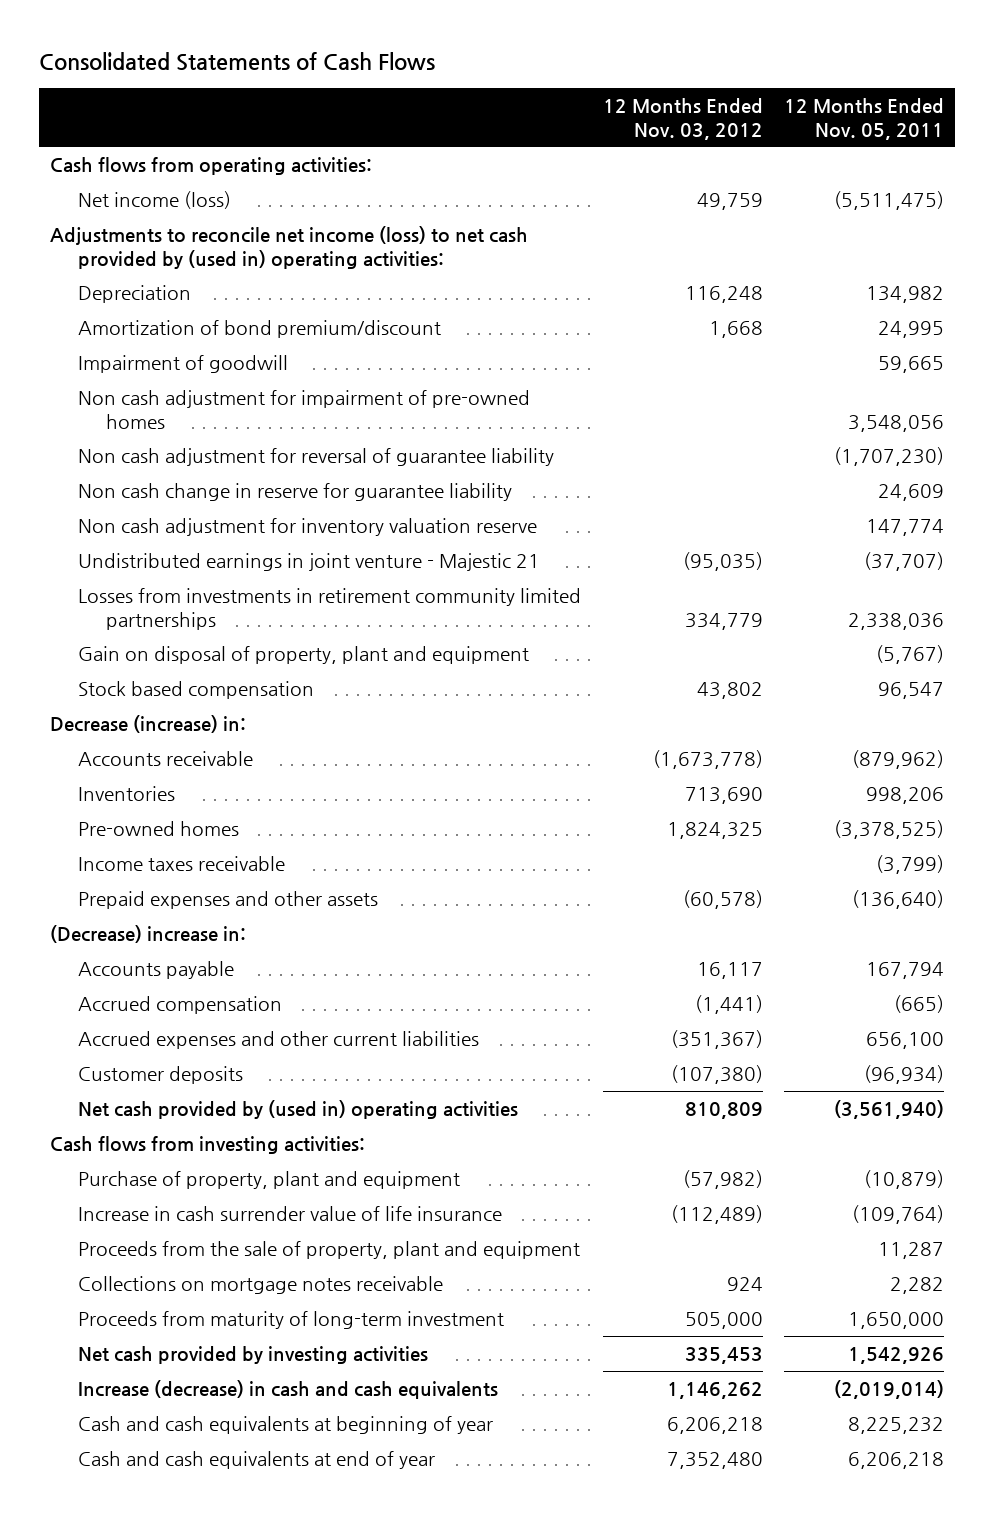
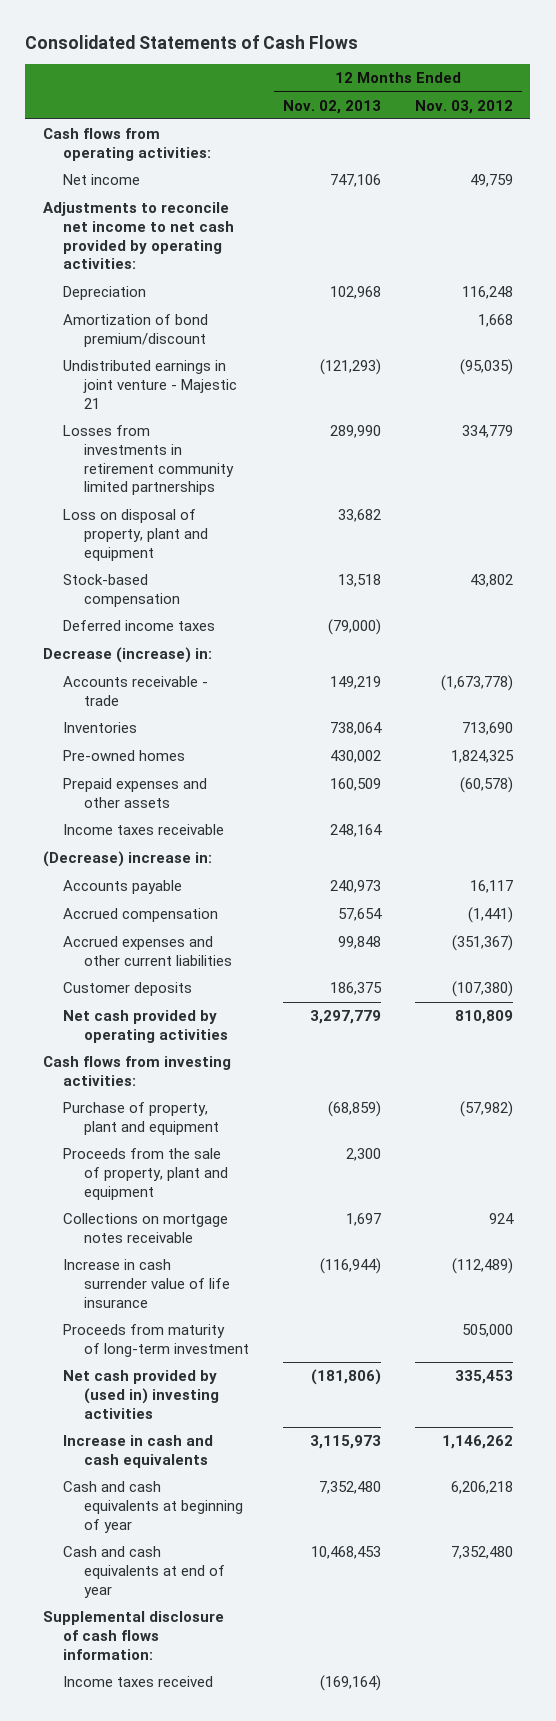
- | 12 Months Ended Nov. 03, 2012 | 12 Months Ended Nov. 05, 2011
+ | 12 Months Ended Nov. 02, 2013 | 12 Months Ended Nov. 03, 2012
- Net income (loss) | 49,759 | (5,511,475)
- Adjustments to reconcile net income (loss) to net cash provided by (used in) operating activities:
+ Net income | 747,106 | 49,759
+ Adjustments to reconcile net income to net cash provided by operating activities:
- Impairment of goodwill | | 59,665
- Non cash adjustment for impairment of pre-owned homes | | 3,548,056
- Non cash adjustment for reversal of guarantee liability | | (1,707,230)
- Non cash change in reserve for guarantee liability | | 24,609
- Non cash adjustment for inventory valuation reserve | | 147,774
- Gain on disposal of property, plant and equipment | | (5,767)
- Stock based compensation | 43,802 | 96,547
+ Loss on disposal of property, plant and equipment | 33,682 |
+ Stock-based compensation | 13,518 | 43,802
+ Deferred income taxes | (79,000) |
- Accounts receivable | (1,673,778) | (879,962)
+ Accounts receivable - trade | 149,219 | (1,673,778)
moved down: Income taxes receivable | 248,164 |
- Net cash provided by (used in) operating activities | 810,809 | (3,561,940)
+ Net cash provided by operating activities | 3,297,779 | 810,809
moved down: Increase in cash surrender value of life insurance | (116,944) | (112,489)
- Net cash provided by investing activities | 335,453 | 1,542,926
- Increase (decrease) in cash and cash equivalents | 1,146,262 | (2,019,014)
+ Net cash provided by (used in) investing activities | (181,806) | 335,453
+ Increase in cash and cash equivalents | 3,115,973 | 1,146,262
+ Supplemental disclosure of cash flows information:
+ Income taxes received | (169,164) |

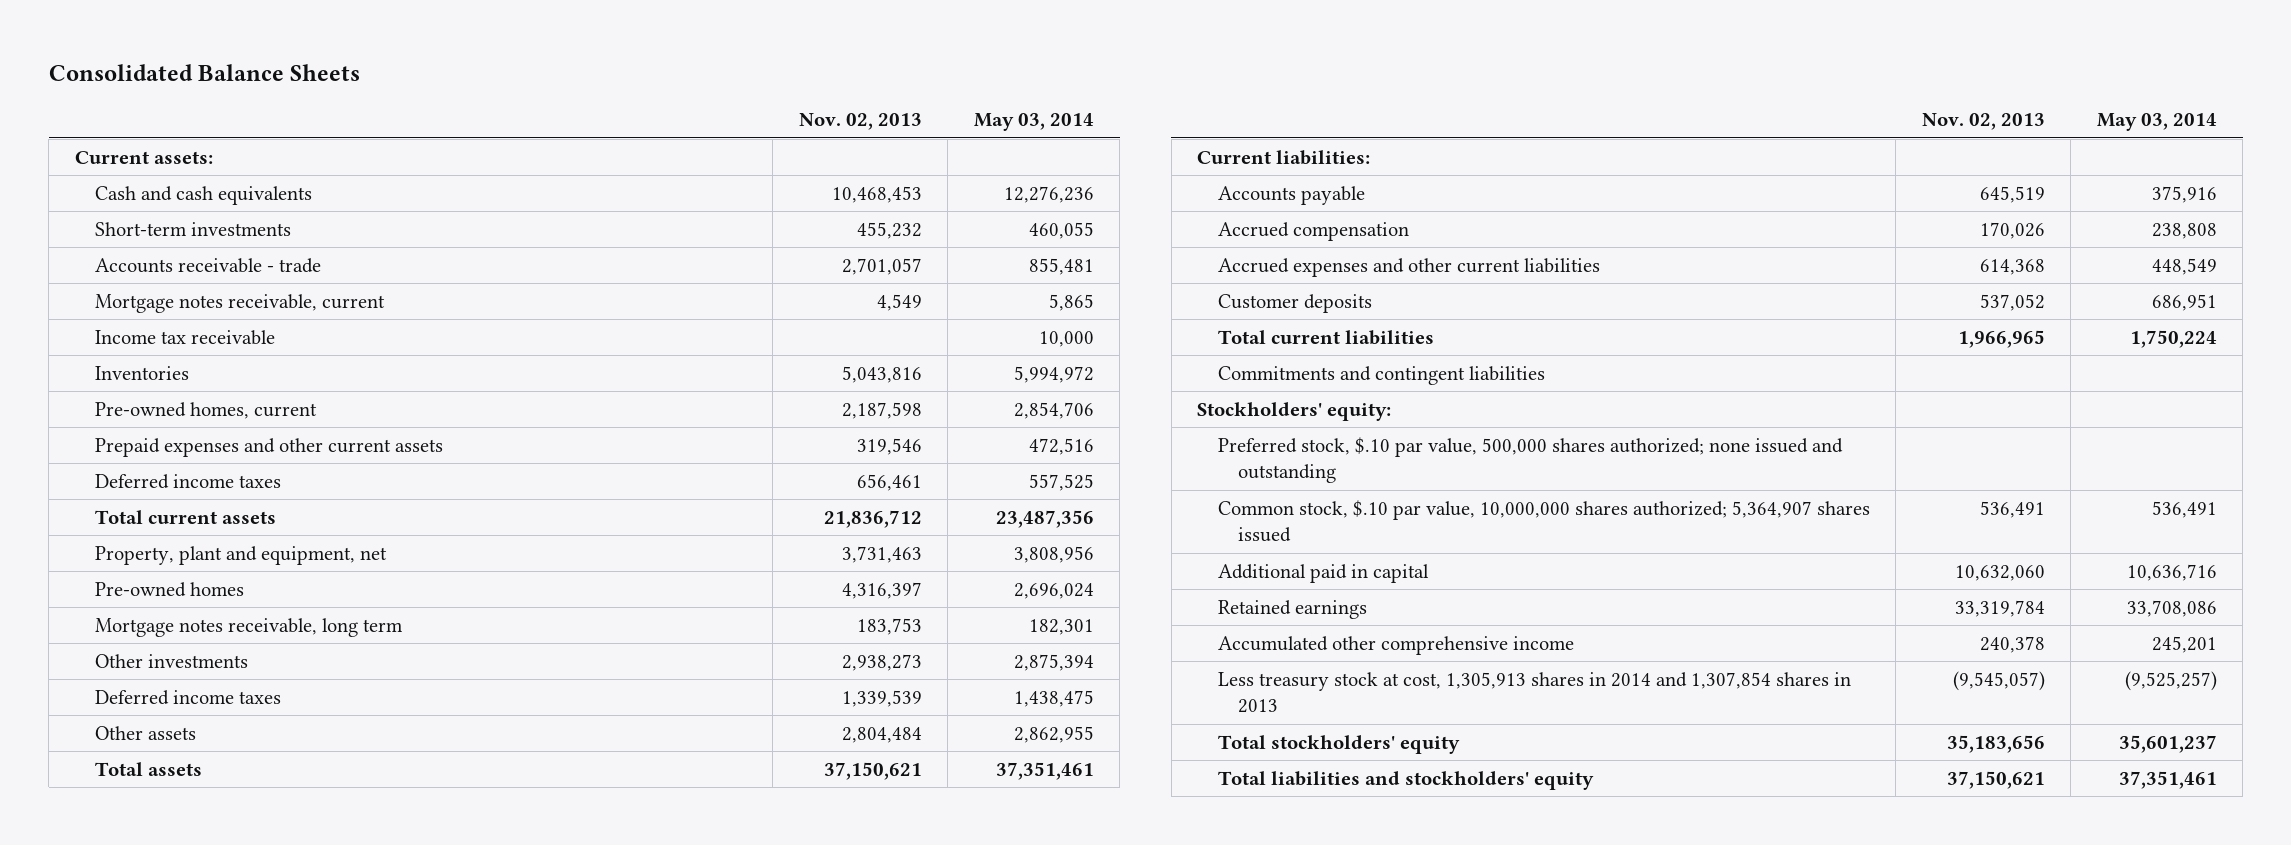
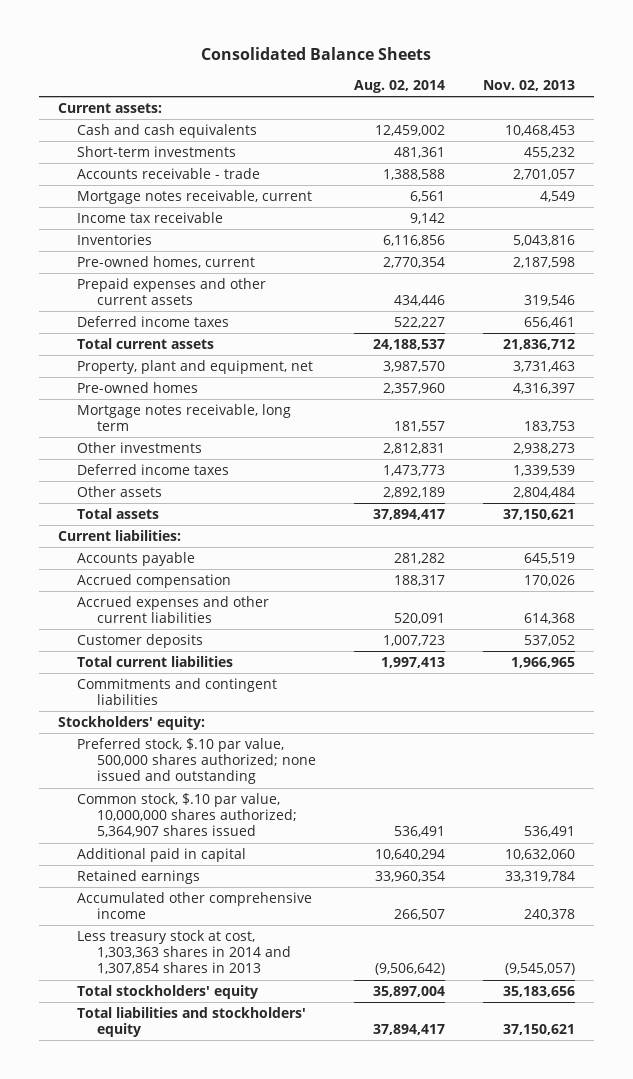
- | Nov. 02, 2013 | May 03, 2014
+ | Aug. 02, 2014 | Nov. 02, 2013
- Less treasury stock at cost, 1,305,913 shares in 2014 and 1,307,854 shares in 2013 | (9,545,057) | (9,525,257)
+ Less treasury stock at cost, 1,303,363 shares in 2014 and 1,307,854 shares in 2013 | (9,506,642) | (9,545,057)

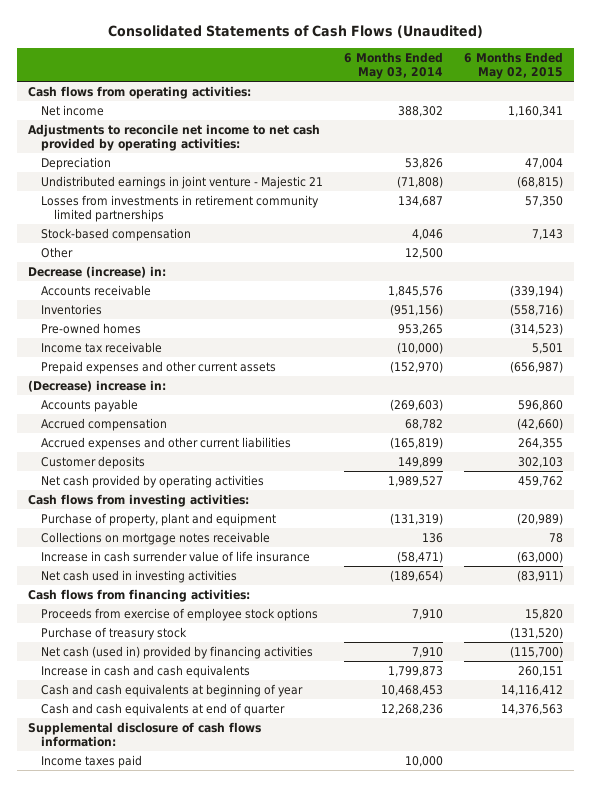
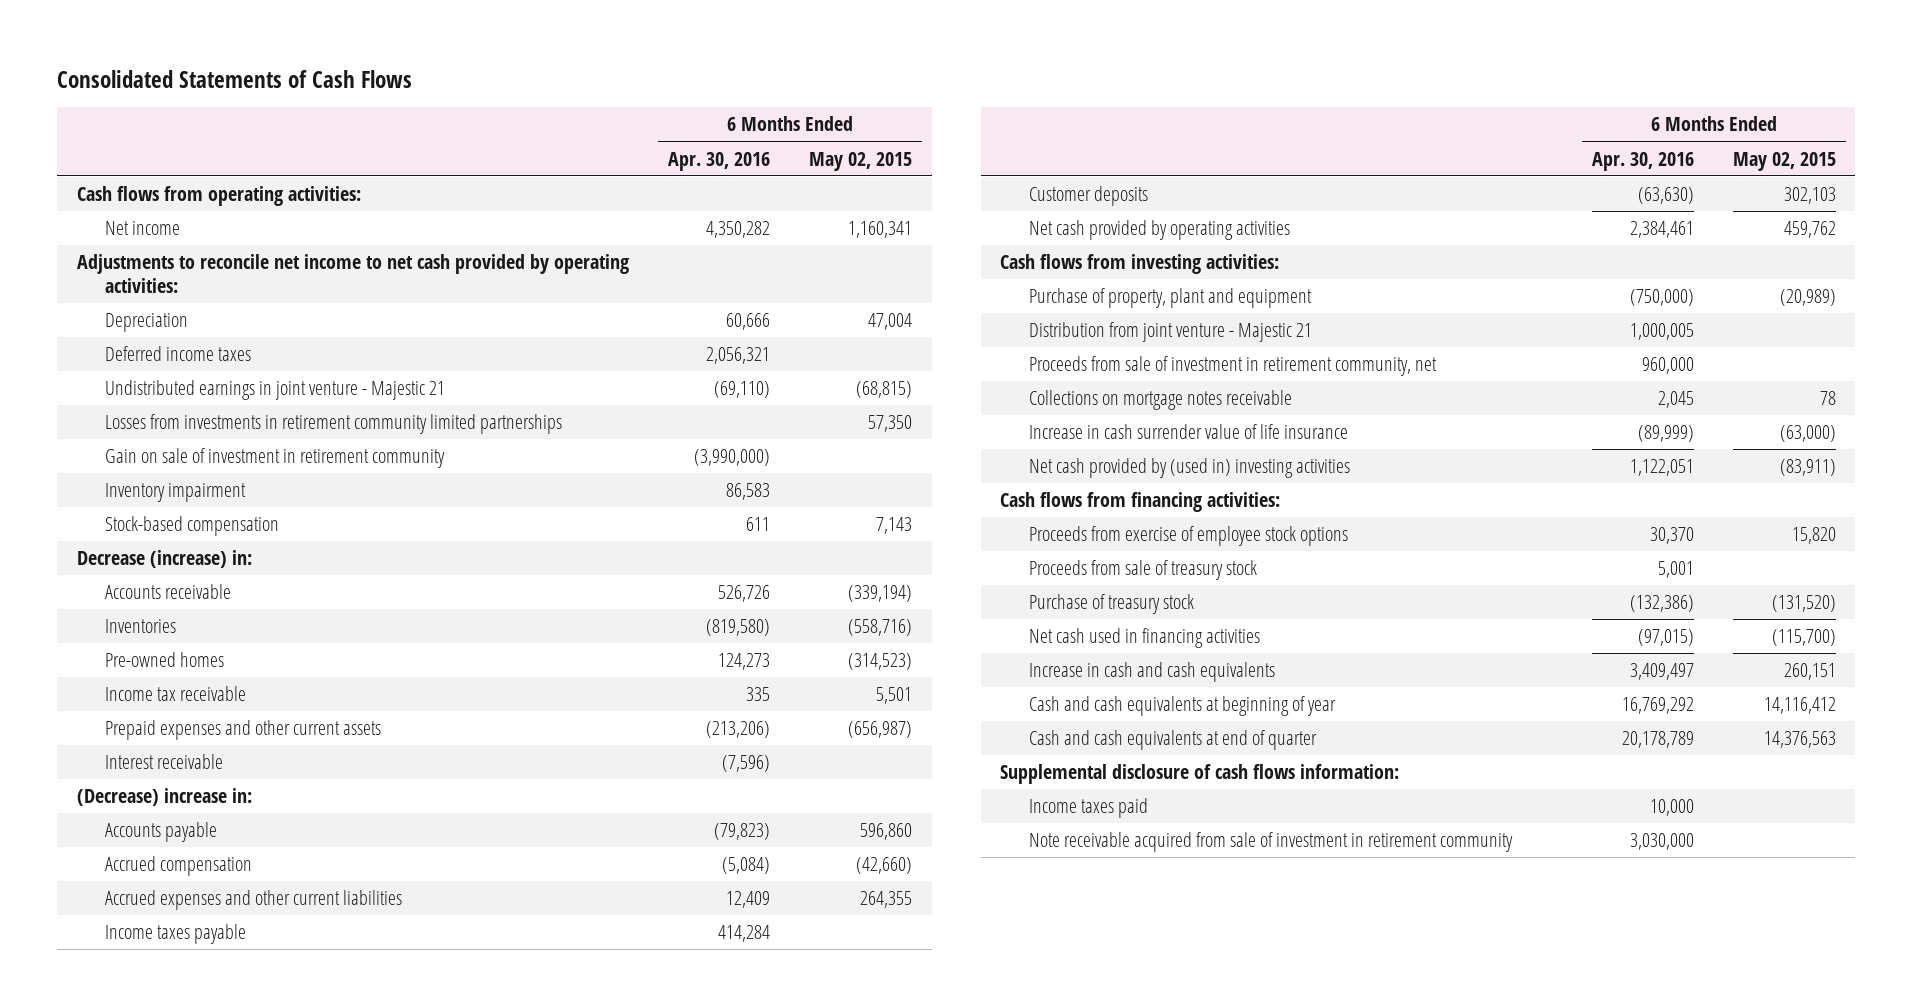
- Consolidated Statements of Cash Flows (Unaudited)
+ Consolidated Statements of Cash Flows
- | 6 Months Ended May 03, 2014 | 6 Months Ended May 02, 2015
+ | 6 Months Ended Apr. 30, 2016 | 6 Months Ended May 02, 2015
+ Deferred income taxes | 2,056,321 |
+ Gain on sale of investment in retirement community | (3,990,000) |
+ Inventory impairment | 86,583 |
- Other | 12,500 |
+ Interest receivable | (7,596) |
+ Income taxes payable | 414,284 |
+ Distribution from joint venture - Majestic 21 | 1,000,005 |
+ Proceeds from sale of investment in retirement community, net | 960,000 |
- Net cash used in investing activities | (189,654) | (83,911)
+ Net cash provided by (used in) investing activities | 1,122,051 | (83,911)
+ Proceeds from sale of treasury stock | 5,001 |
- Net cash (used in) provided by financing activities | 7,910 | (115,700)
+ Net cash used in financing activities | (97,015) | (115,700)
+ Note receivable acquired from sale of investment in retirement community | 3,030,000 |

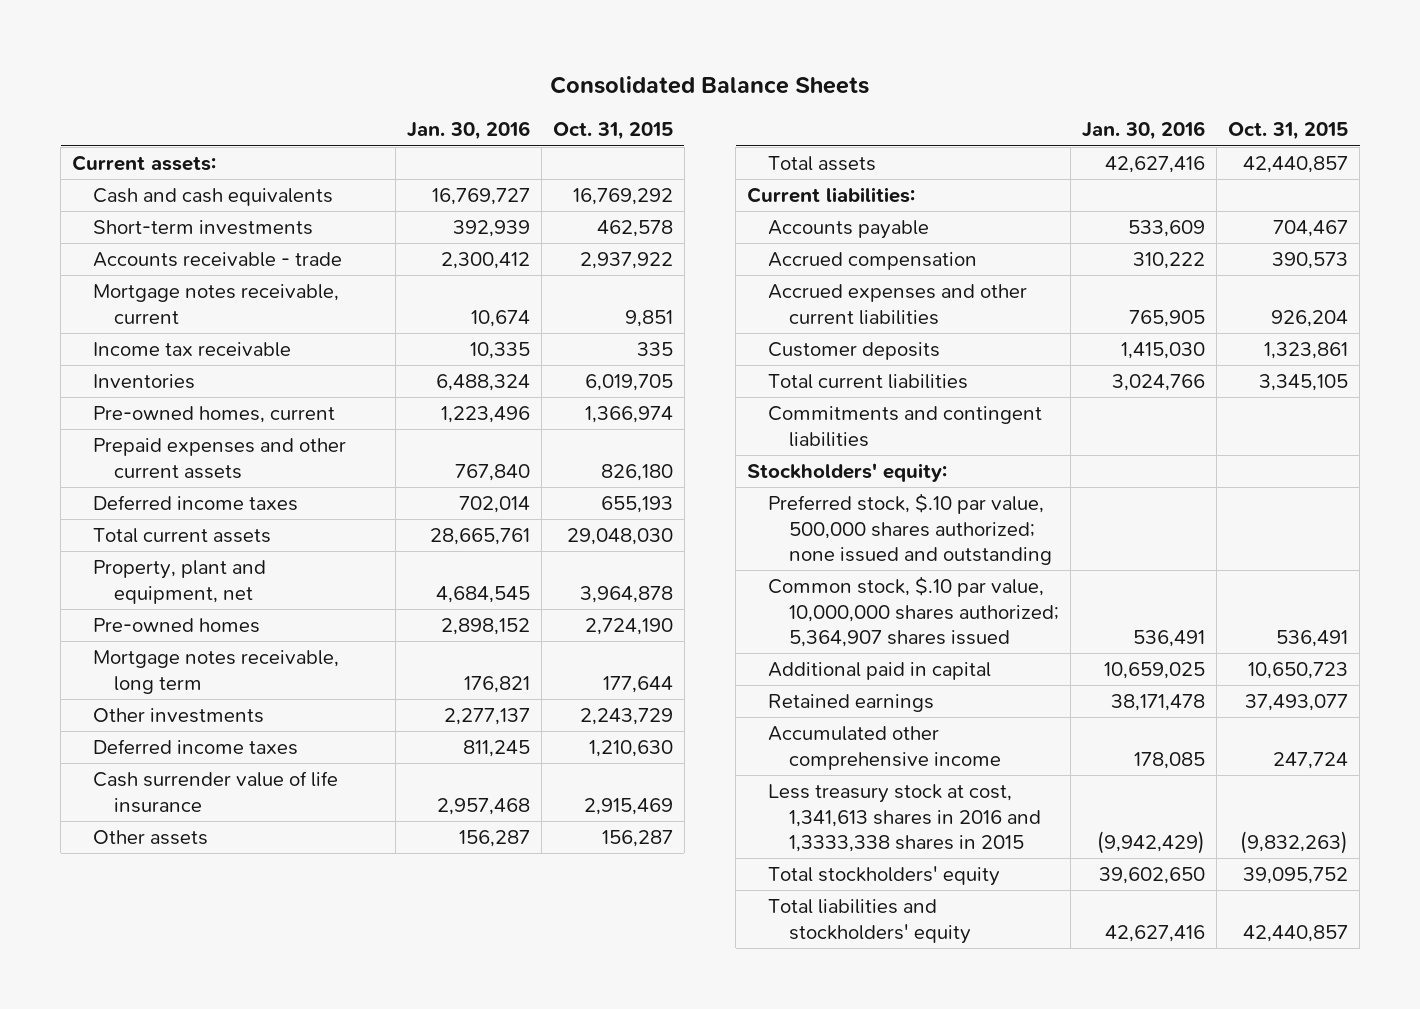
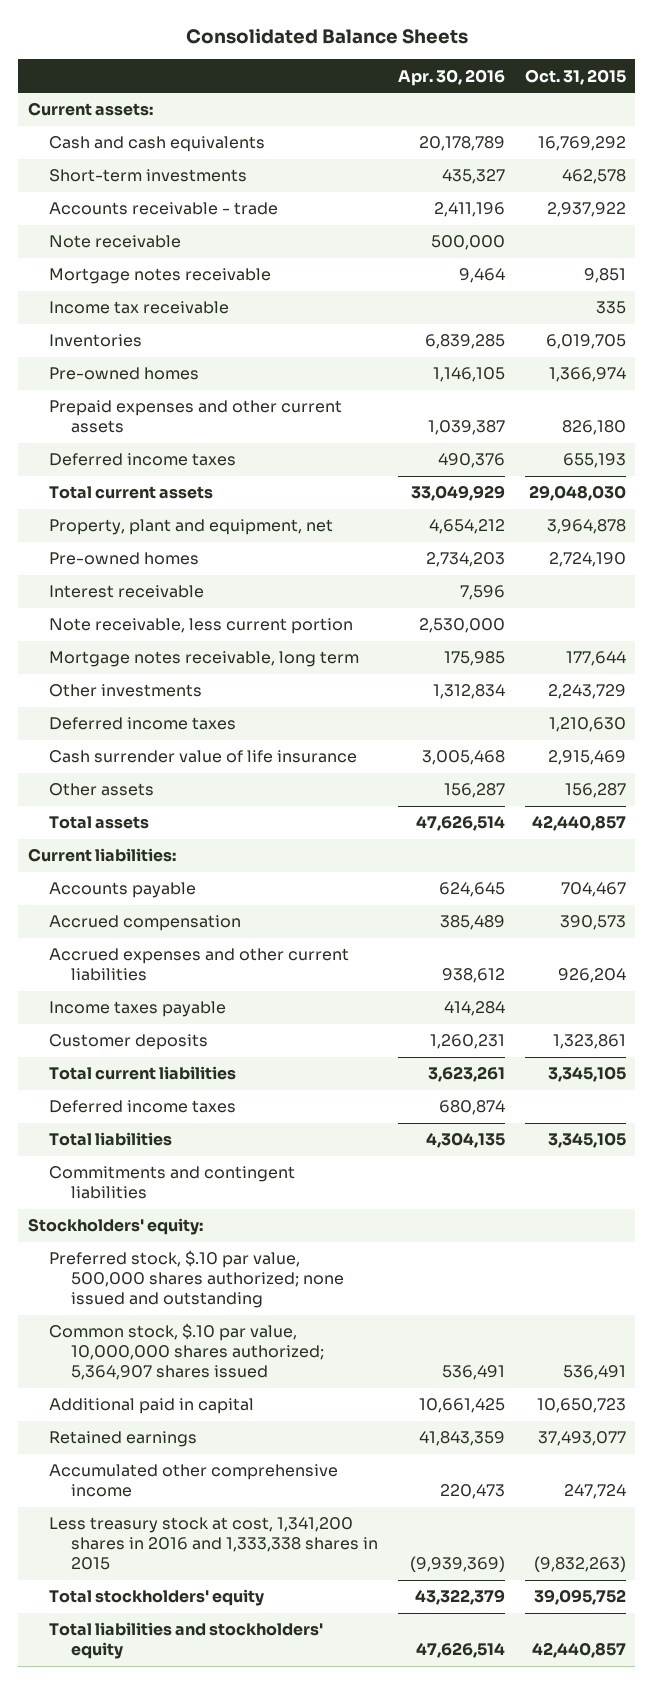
- | Jan. 30, 2016 | Oct. 31, 2015
+ | Apr. 30, 2016 | Oct. 31, 2015
- Mortgage notes receivable, current | 10,674 | 9,851
+ Note receivable | 500,000 |
+ Mortgage notes receivable | 9,464 | 9,851
- Pre-owned homes, current | 1,223,496 | 1,366,974
+ Pre-owned homes | 1,146,105 | 1,366,974
+ Interest receivable | 7,596 |
+ Note receivable, less current portion | 2,530,000 |
+ Income taxes payable | 414,284 |
+ Deferred income taxes | 680,874 |
+ Total liabilities | 4,304,135 | 3,345,105
- Less treasury stock at cost, 1,341,613 shares in 2016 and 1,3333,338 shares in 2015 | (9,942,429) | (9,832,263)
+ Less treasury stock at cost, 1,341,200 shares in 2016 and 1,333,338 shares in 2015 | (9,939,369) | (9,832,263)

